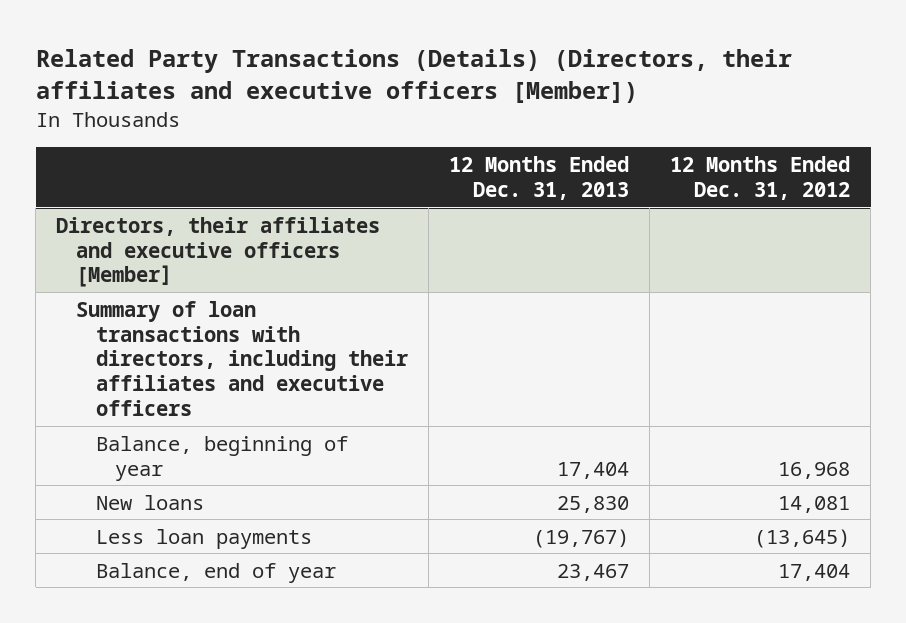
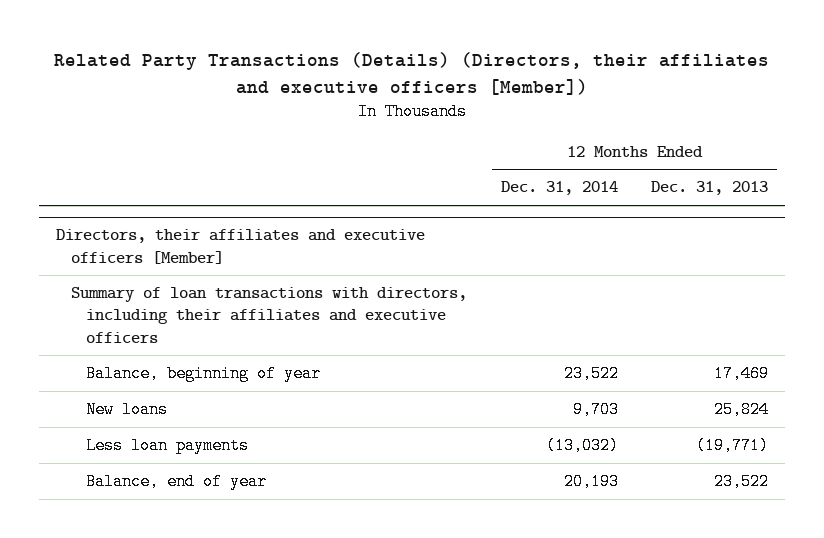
- | 12 Months Ended Dec. 31, 2013 | 12 Months Ended Dec. 31, 2012
+ | 12 Months Ended Dec. 31, 2014 | 12 Months Ended Dec. 31, 2013
@ Directors, their affiliates and executive officers [Member]
- Balance, beginning of year | 17,404 | 16,968
- New loans | 25,830 | 14,081
- Less loan payments | (19,767) | (13,645)
- Balance, end of year | 23,467 | 17,404
+ Balance, beginning of year | 23,522 | 17,469
+ New loans | 9,703 | 25,824
+ Less loan payments | (13,032) | (19,771)
+ Balance, end of year | 20,193 | 23,522

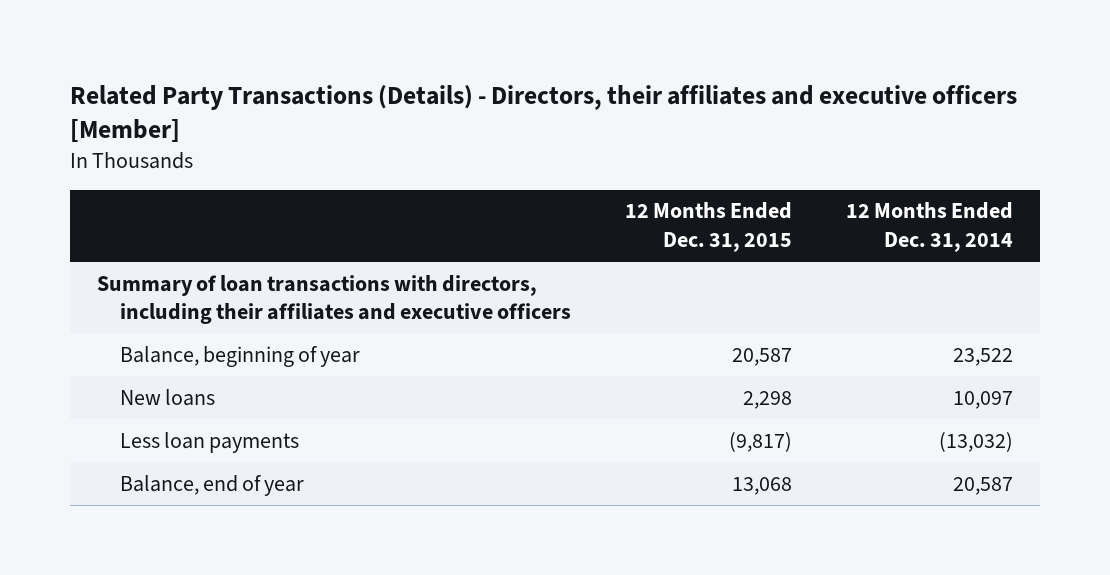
- Related Party Transactions (Details) (Directors, their affiliates and executive officers [Member])
+ Related Party Transactions (Details) - Directors, their affiliates and executive officers [Member]
- | 12 Months Ended Dec. 31, 2014 | 12 Months Ended Dec. 31, 2013
+ | 12 Months Ended Dec. 31, 2015 | 12 Months Ended Dec. 31, 2014
- Directors, their affiliates and executive officers [Member]
- New loans | 9,703 | 25,824
+ New loans | 2,298 | 10,097
- Balance, end of year | 20,193 | 23,522
+ Balance, end of year | 13,068 | 20,587

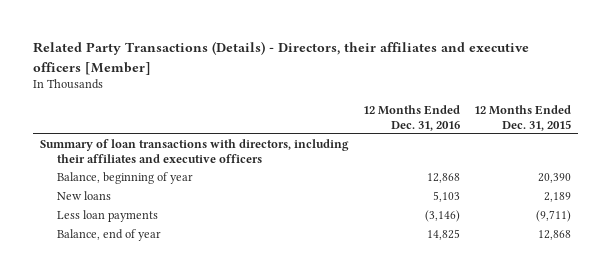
- | 12 Months Ended Dec. 31, 2015 | 12 Months Ended Dec. 31, 2014
+ | 12 Months Ended Dec. 31, 2016 | 12 Months Ended Dec. 31, 2015
- Balance, beginning of year | 20,587 | 23,522
- New loans | 2,298 | 10,097
- Less loan payments | (9,817) | (13,032)
- Balance, end of year | 13,068 | 20,587
+ Balance, beginning of year | 12,868 | 20,390
+ New loans | 5,103 | 2,189
+ Less loan payments | (3,146) | (9,711)
+ Balance, end of year | 14,825 | 12,868

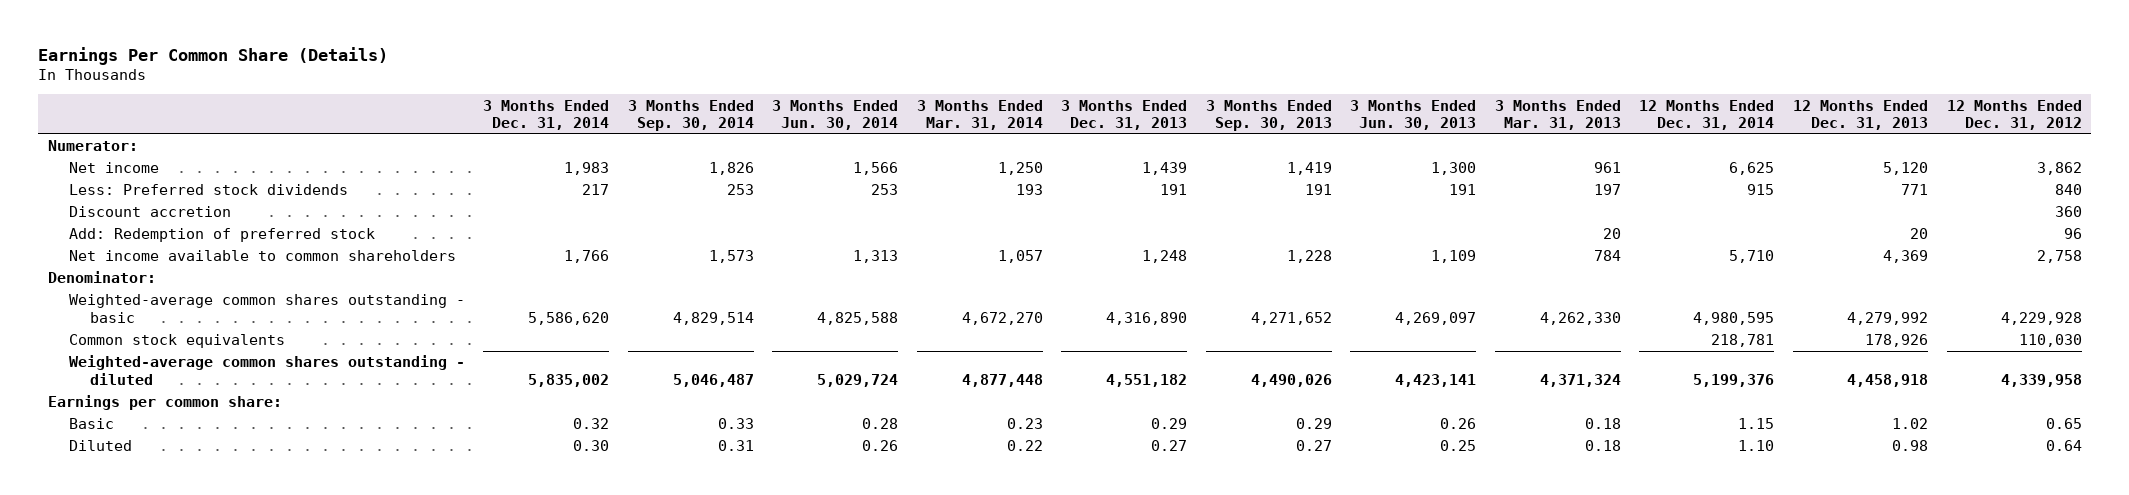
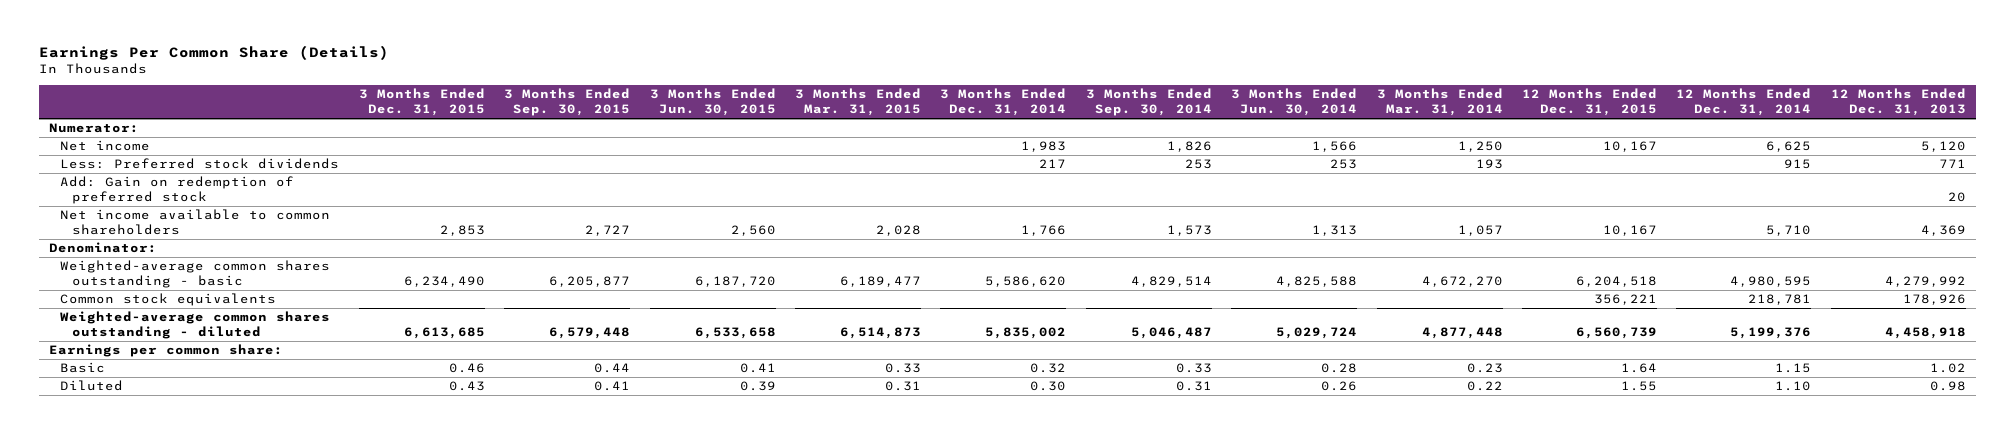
- | 3 Months Ended Dec. 31, 2014 | 3 Months Ended Sep. 30, 2014 | 3 Months Ended Jun. 30, 2014 | 3 Months Ended Mar. 31, 2014 | 3 Months Ended Dec. 31, 2013 | 3 Months Ended Sep. 30, 2013 | 3 Months Ended Jun. 30, 2013 | 3 Months Ended Mar. 31, 2013 | 12 Months Ended Dec. 31, 2014 | 12 Months Ended Dec. 31, 2013 | 12 Months Ended Dec. 31, 2012
+ | 3 Months Ended Dec. 31, 2015 | 3 Months Ended Sep. 30, 2015 | 3 Months Ended Jun. 30, 2015 | 3 Months Ended Mar. 31, 2015 | 3 Months Ended Dec. 31, 2014 | 3 Months Ended Sep. 30, 2014 | 3 Months Ended Jun. 30, 2014 | 3 Months Ended Mar. 31, 2014 | 12 Months Ended Dec. 31, 2015 | 12 Months Ended Dec. 31, 2014 | 12 Months Ended Dec. 31, 2013
- Discount accretion | | | | | | | | | | | 360
- Add: Redemption of preferred stock | | | | | | | | 20 | | 20 | 96
+ Add: Gain on redemption of preferred stock | | | | | | | | | | | 20

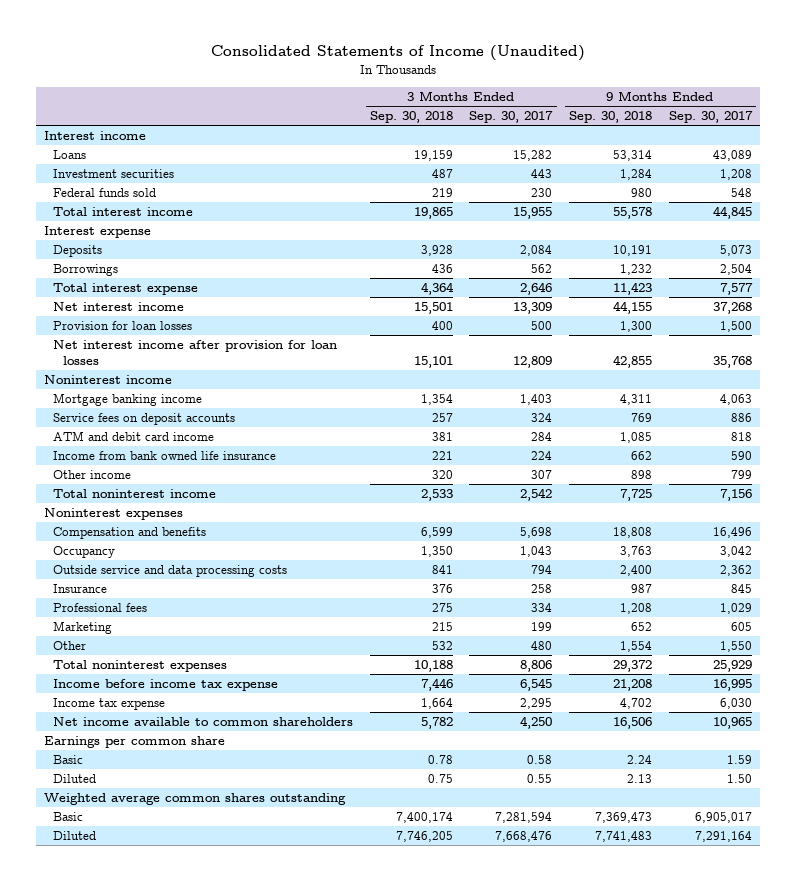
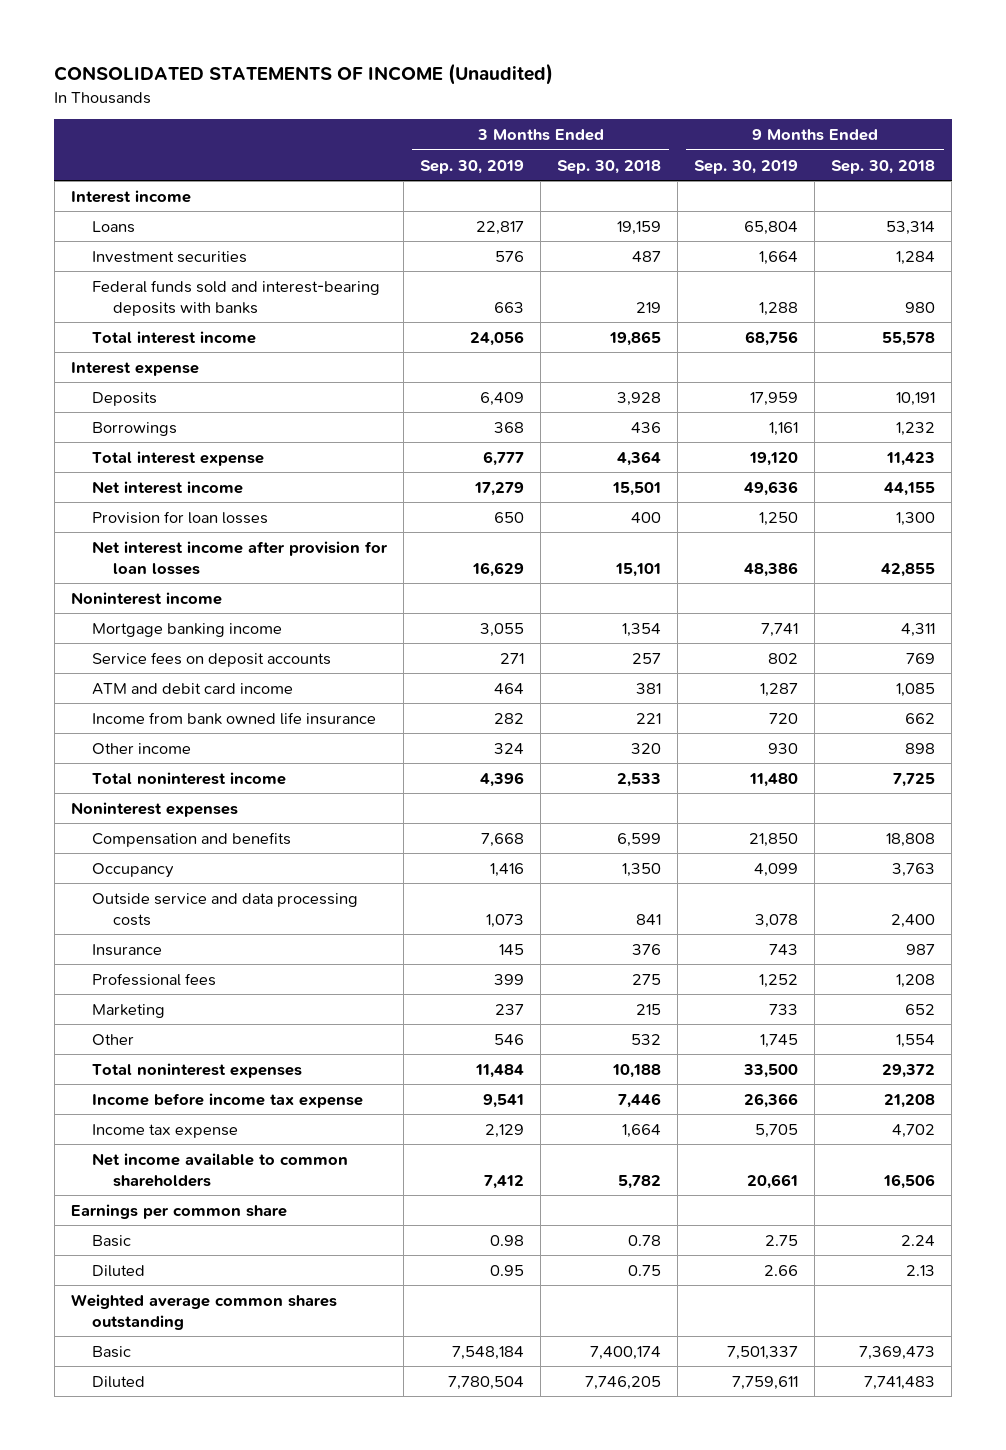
- Consolidated Statements of Income (Unaudited)
+ CONSOLIDATED STATEMENTS OF INCOME (Unaudited)
- | 3 Months Ended Sep. 30, 2018 | 3 Months Ended Sep. 30, 2017 | 9 Months Ended Sep. 30, 2018 | 9 Months Ended Sep. 30, 2017
+ | 3 Months Ended Sep. 30, 2019 | 3 Months Ended Sep. 30, 2018 | 9 Months Ended Sep. 30, 2019 | 9 Months Ended Sep. 30, 2018
- Federal funds sold | 219 | 230 | 980 | 548
+ Federal funds sold and interest-bearing deposits with banks | 663 | 219 | 1,288 | 980

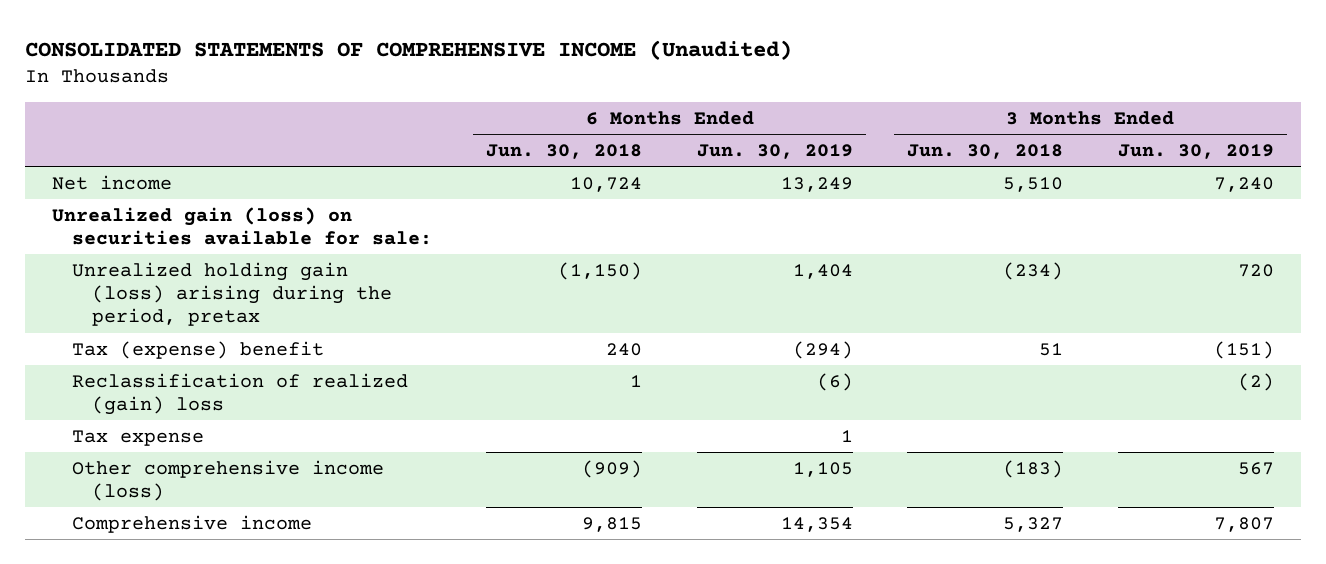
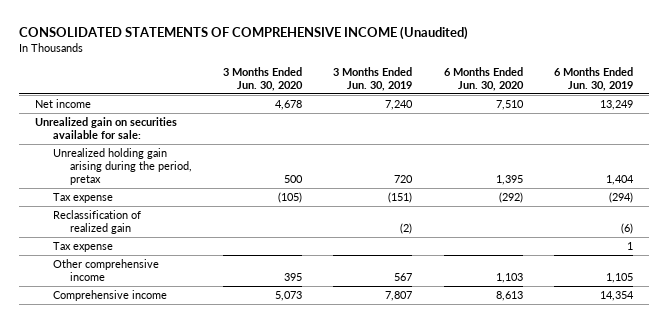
- | 6 Months Ended Jun. 30, 2018 | 6 Months Ended Jun. 30, 2019 | 3 Months Ended Jun. 30, 2018 | 3 Months Ended Jun. 30, 2019
+ | 3 Months Ended Jun. 30, 2020 | 3 Months Ended Jun. 30, 2019 | 6 Months Ended Jun. 30, 2020 | 6 Months Ended Jun. 30, 2019
- Unrealized gain (loss) on securities available for sale:
- Unrealized holding gain (loss) arising during the period, pretax | (1,150) | 1,404 | (234) | 720
- Tax (expense) benefit | 240 | (294) | 51 | (151)
- Reclassification of realized (gain) loss | 1 | (6) | | (2)
+ Unrealized gain on securities available for sale:
+ Unrealized holding gain arising during the period, pretax | 500 | 720 | 1,395 | 1,404
+ Tax expense | (105) | (151) | (292) | (294)
+ Reclassification of realized gain | | (2) | | (6)
- Other comprehensive income (loss) | (909) | 1,105 | (183) | 567
+ Other comprehensive income | 395 | 567 | 1,103 | 1,105

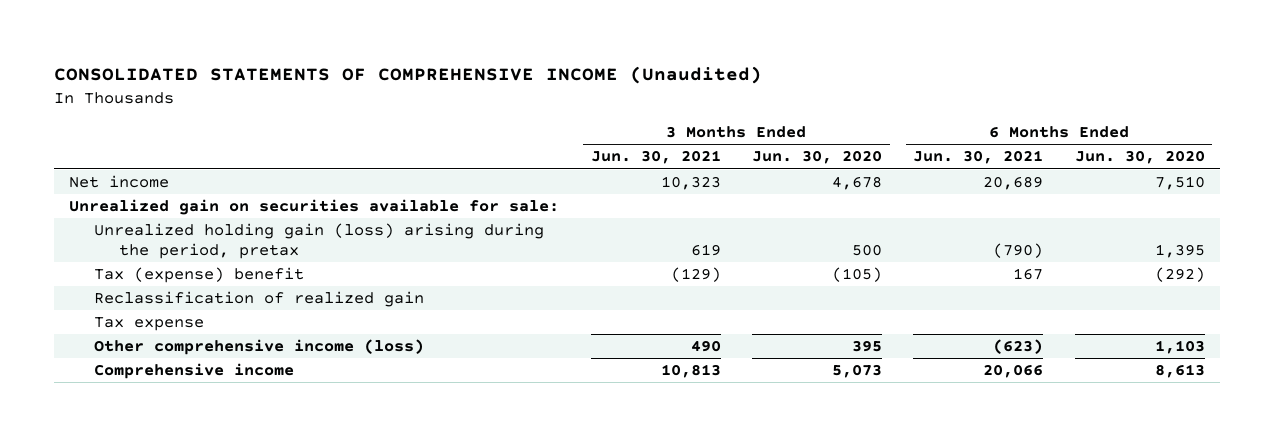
- | 3 Months Ended Jun. 30, 2020 | 3 Months Ended Jun. 30, 2019 | 6 Months Ended Jun. 30, 2020 | 6 Months Ended Jun. 30, 2019
+ | 3 Months Ended Jun. 30, 2021 | 3 Months Ended Jun. 30, 2020 | 6 Months Ended Jun. 30, 2021 | 6 Months Ended Jun. 30, 2020
- Unrealized holding gain arising during the period, pretax | 500 | 720 | 1,395 | 1,404
- Tax expense | (105) | (151) | (292) | (294)
+ Unrealized holding gain (loss) arising during the period, pretax | 619 | 500 | (790) | 1,395
+ Tax (expense) benefit | (129) | (105) | 167 | (292)
- Other comprehensive income | 395 | 567 | 1,103 | 1,105
+ Other comprehensive income (loss) | 490 | 395 | (623) | 1,103

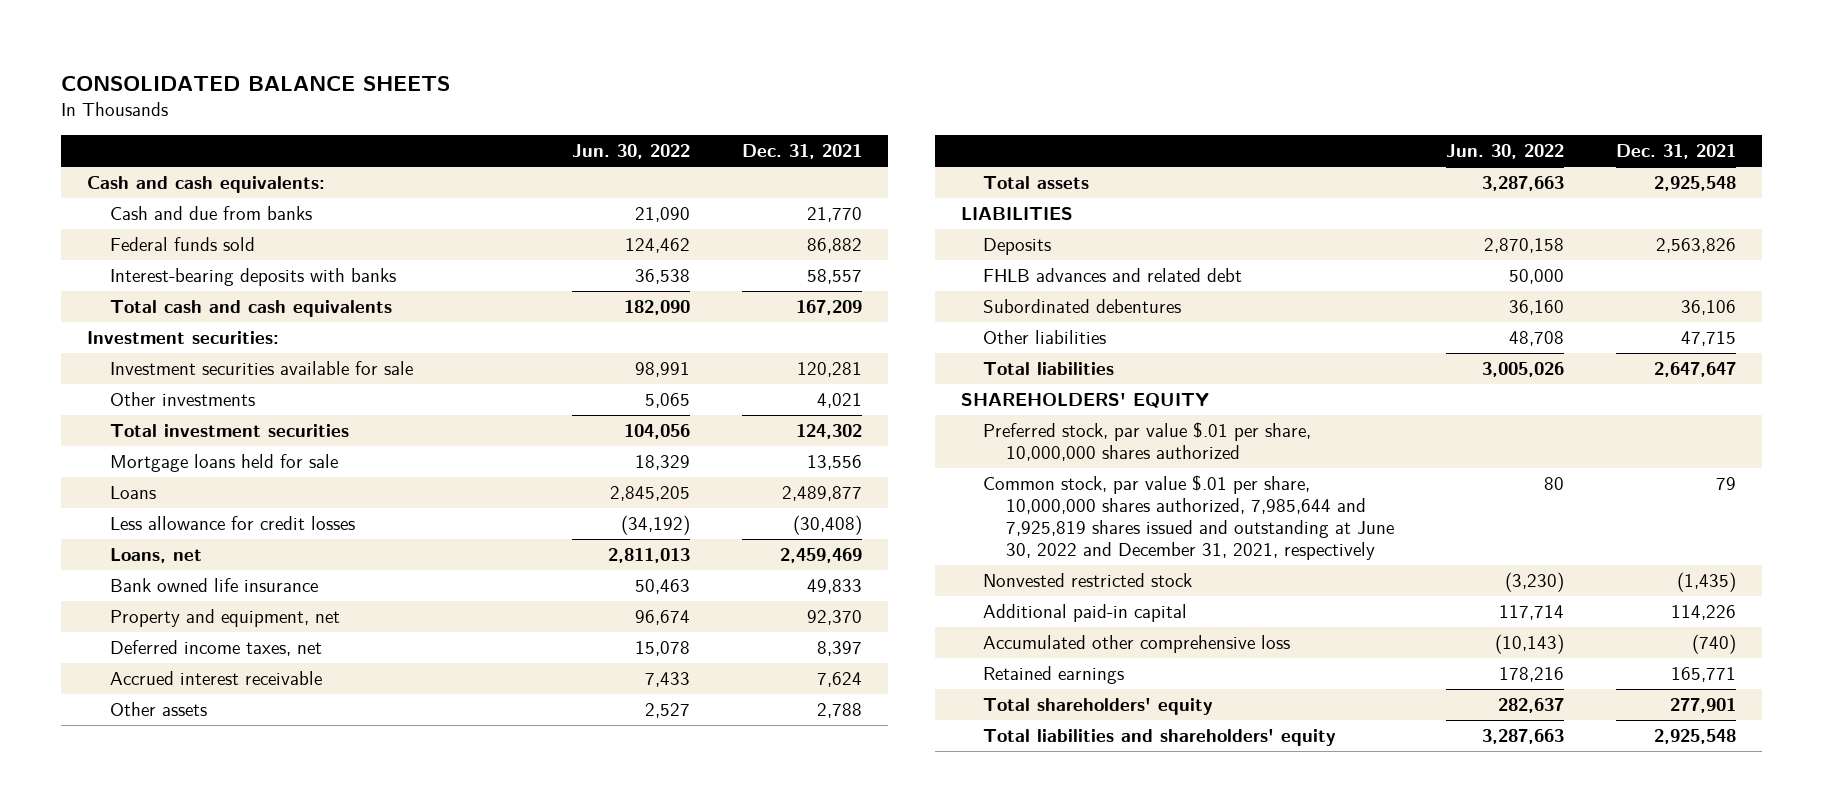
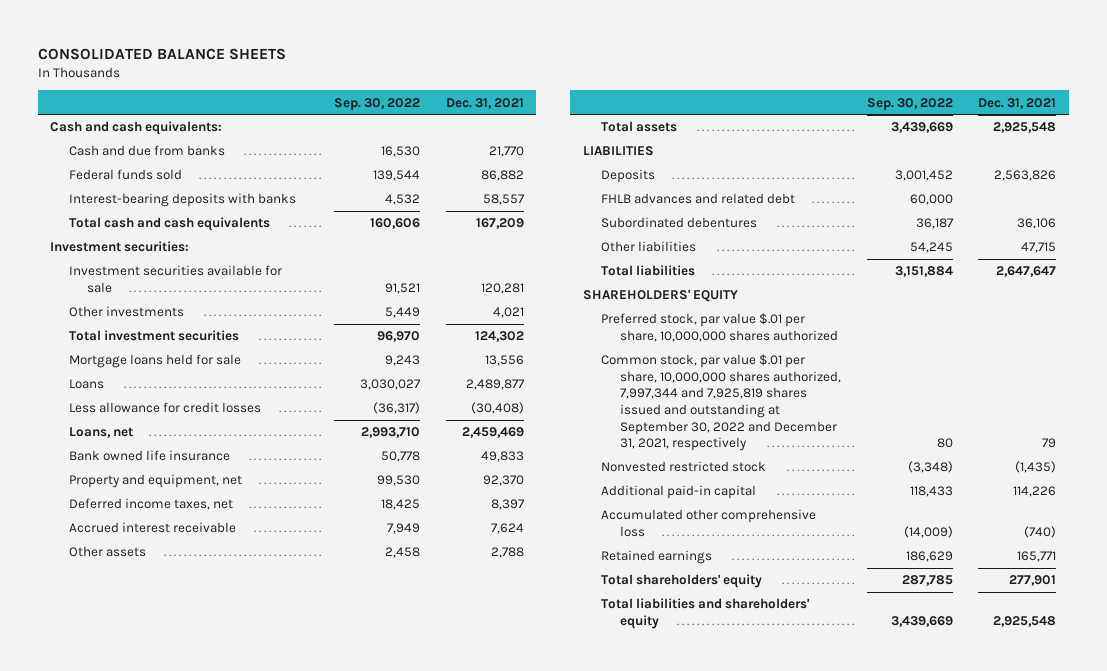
- | Jun. 30, 2022 | Dec. 31, 2021
+ | Sep. 30, 2022 | Dec. 31, 2021
- Common stock, par value $.01 per share, 10,000,000 shares authorized, 7,985,644 and 7,925,819 shares issued and outstanding at June 30, 2022 and December 31, 2021, respectively | 80 | 79
+ Common stock, par value $.01 per share, 10,000,000 shares authorized, 7,997,344 and 7,925,819 shares issued and outstanding at September 30, 2022 and December 31, 2021, respectively | 80 | 79

